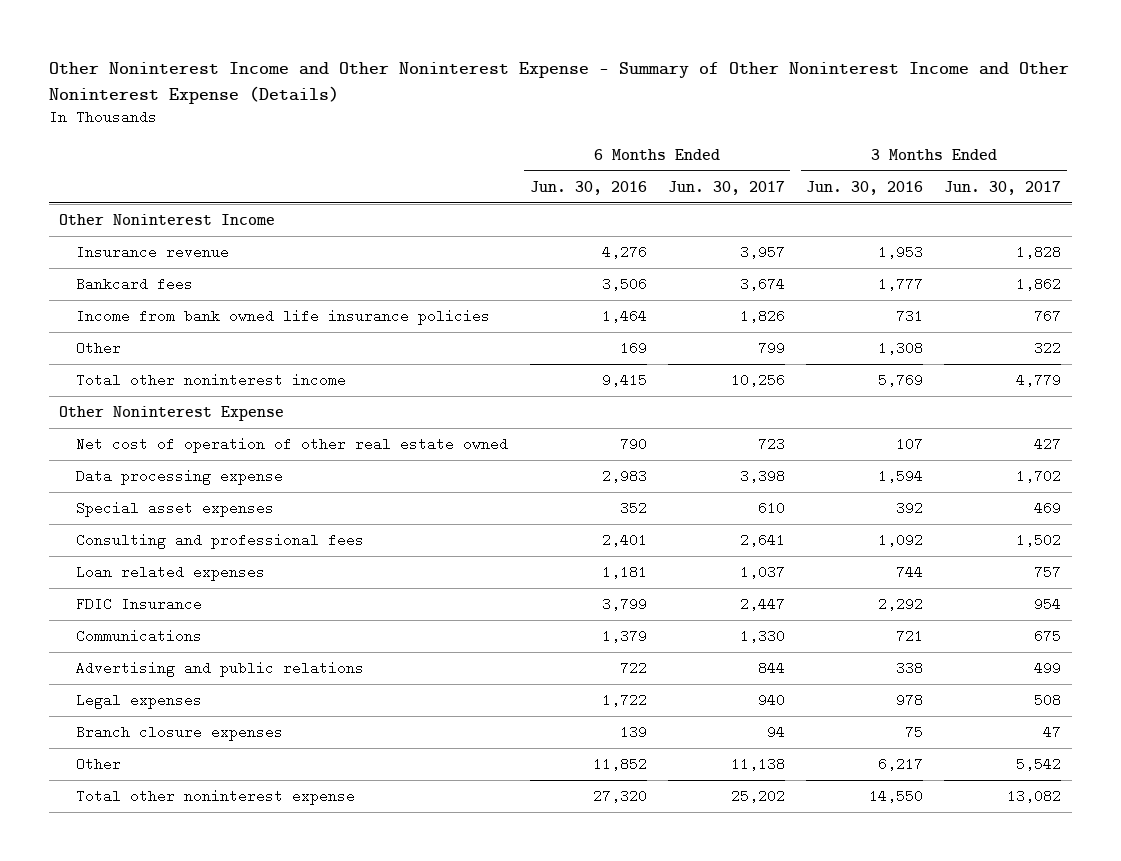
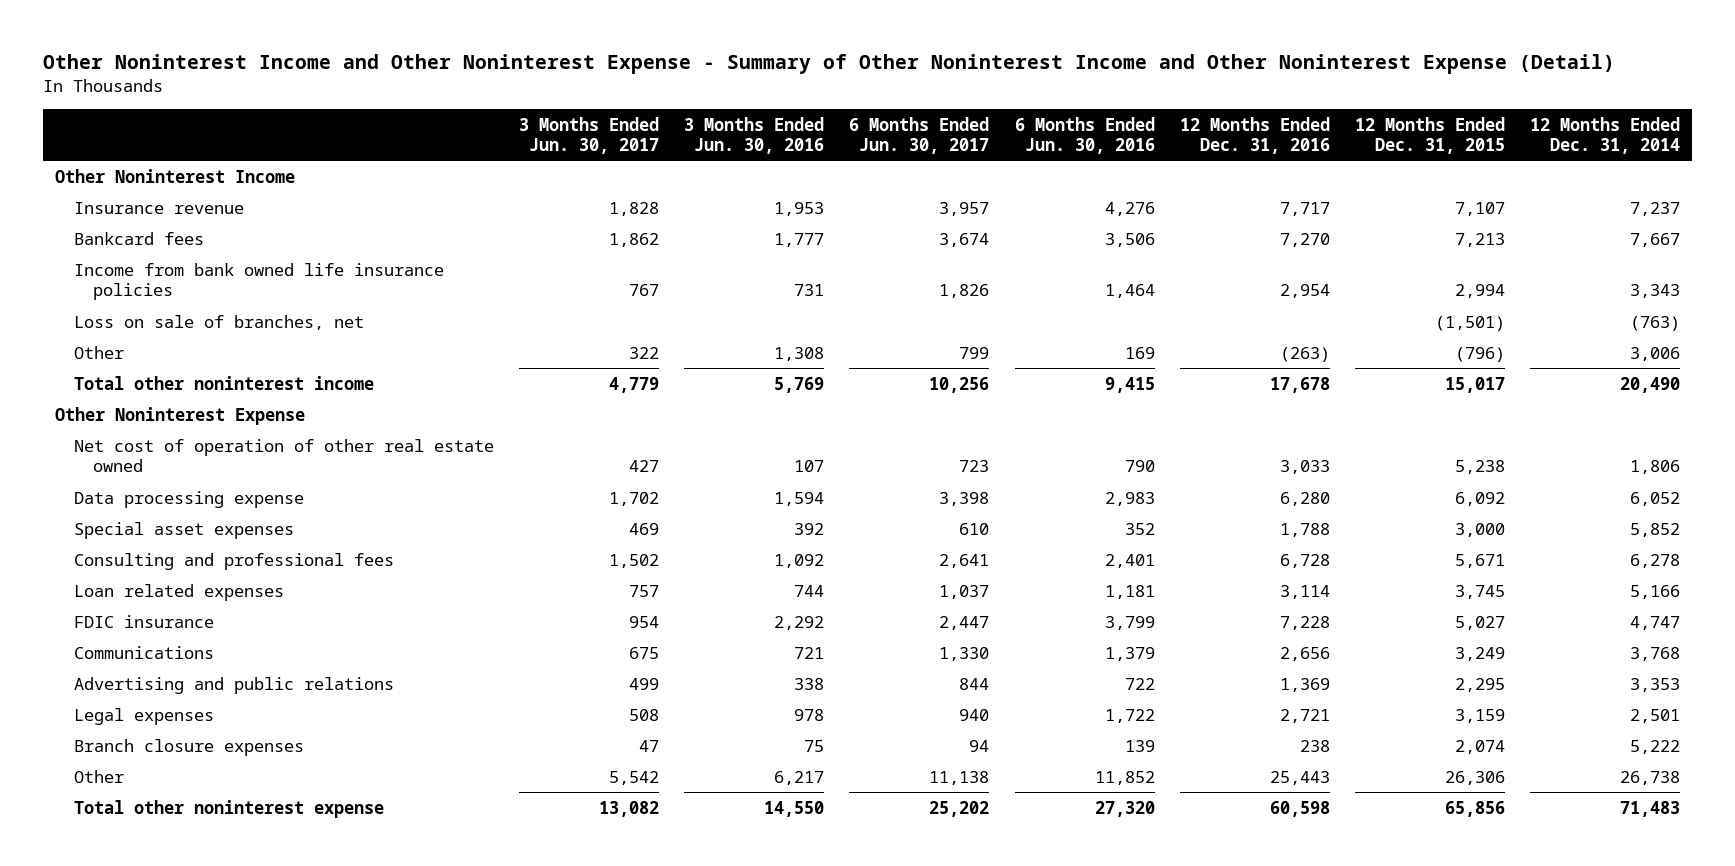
- Other Noninterest Income and Other Noninterest Expense - Summary of Other Noninterest Income and Other Noninterest Expense (Details)
+ Other Noninterest Income and Other Noninterest Expense - Summary of Other Noninterest Income and Other Noninterest Expense (Detail)
- | 6 Months Ended Jun. 30, 2016 | 6 Months Ended Jun. 30, 2017 | 3 Months Ended Jun. 30, 2016 | 3 Months Ended Jun. 30, 2017
+ | 3 Months Ended Jun. 30, 2017 | 3 Months Ended Jun. 30, 2016 | 6 Months Ended Jun. 30, 2017 | 6 Months Ended Jun. 30, 2016 | 12 Months Ended Dec. 31, 2016 | 12 Months Ended Dec. 31, 2015 | 12 Months Ended Dec. 31, 2014
+ Loss on sale of branches, net | | | | | | (1,501) | (763)
- FDIC Insurance | 3,799 | 2,447 | 2,292 | 954
+ FDIC insurance | 954 | 2,292 | 2,447 | 3,799 | 7,228 | 5,027 | 4,747

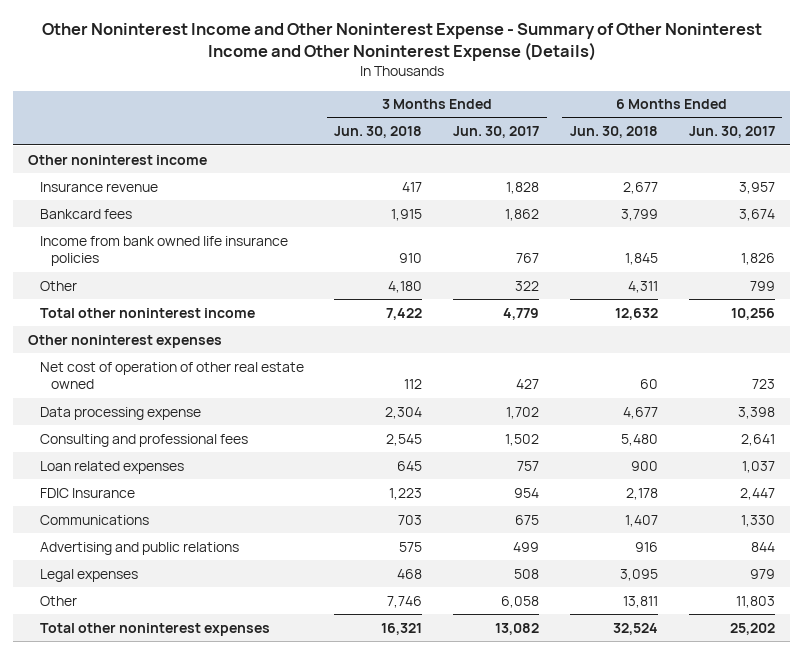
- Other Noninterest Income and Other Noninterest Expense - Summary of Other Noninterest Income and Other Noninterest Expense (Detail)
+ Other Noninterest Income and Other Noninterest Expense - Summary of Other Noninterest Income and Other Noninterest Expense (Details)
- | 3 Months Ended Jun. 30, 2017 | 3 Months Ended Jun. 30, 2016 | 6 Months Ended Jun. 30, 2017 | 6 Months Ended Jun. 30, 2016 | 12 Months Ended Dec. 31, 2016 | 12 Months Ended Dec. 31, 2015 | 12 Months Ended Dec. 31, 2014
+ | 3 Months Ended Jun. 30, 2018 | 3 Months Ended Jun. 30, 2017 | 6 Months Ended Jun. 30, 2018 | 6 Months Ended Jun. 30, 2017
- Other Noninterest Income
+ Other noninterest income
- Loss on sale of branches, net | | | | | | (1,501) | (763)
- Other Noninterest Expense
+ Other noninterest expenses
- Special asset expenses | 469 | 392 | 610 | 352 | 1,788 | 3,000 | 5,852
- FDIC insurance | 954 | 2,292 | 2,447 | 3,799 | 7,228 | 5,027 | 4,747
+ FDIC Insurance | 1,223 | 954 | 2,178 | 2,447
- Legal expenses | 508 | 978 | 940 | 1,722 | 2,721 | 3,159 | 2,501
- Branch closure expenses | 47 | 75 | 94 | 139 | 238 | 2,074 | 5,222
- Other | 5,542 | 6,217 | 11,138 | 11,852 | 25,443 | 26,306 | 26,738
- Total other noninterest expense | 13,082 | 14,550 | 25,202 | 27,320 | 60,598 | 65,856 | 71,483
+ Legal expenses | 468 | 508 | 3,095 | 979
+ Other | 7,746 | 6,058 | 13,811 | 11,803
+ Total other noninterest expenses | 16,321 | 13,082 | 32,524 | 25,202

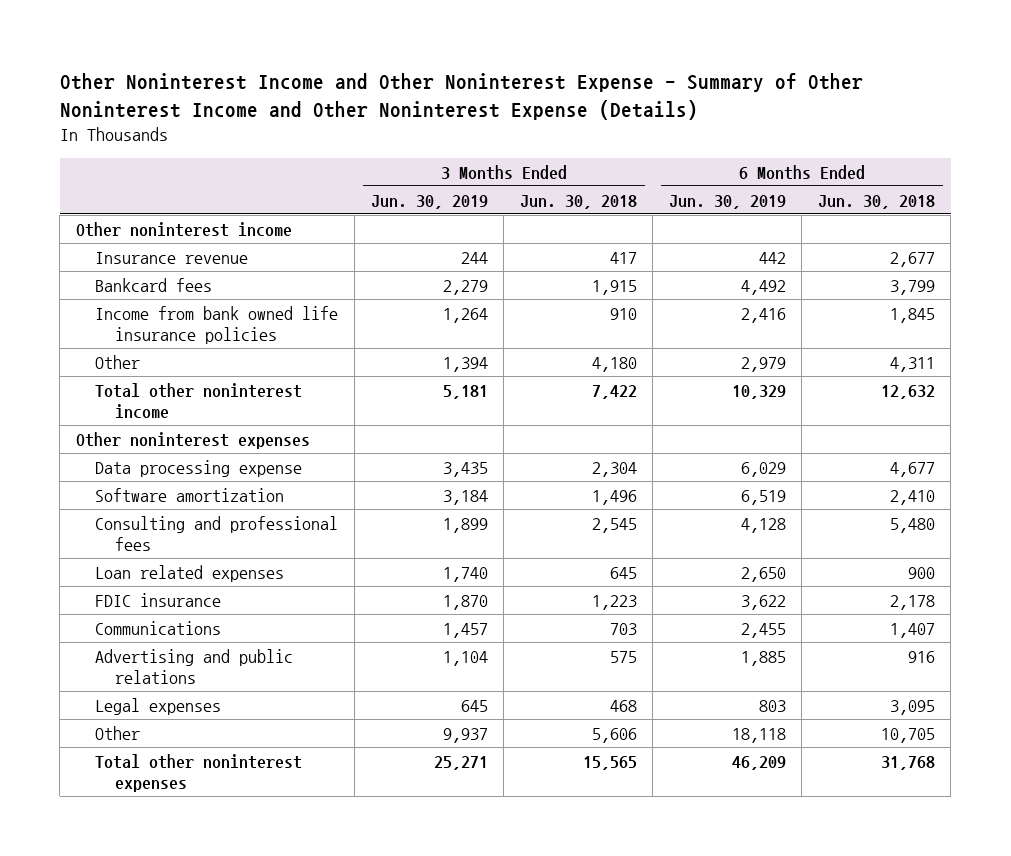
- | 3 Months Ended Jun. 30, 2018 | 3 Months Ended Jun. 30, 2017 | 6 Months Ended Jun. 30, 2018 | 6 Months Ended Jun. 30, 2017
+ | 3 Months Ended Jun. 30, 2019 | 3 Months Ended Jun. 30, 2018 | 6 Months Ended Jun. 30, 2019 | 6 Months Ended Jun. 30, 2018
- Net cost of operation of other real estate owned | 112 | 427 | 60 | 723
+ Software amortization | 3,184 | 1,496 | 6,519 | 2,410
- FDIC Insurance | 1,223 | 954 | 2,178 | 2,447
+ FDIC insurance | 1,870 | 1,223 | 3,622 | 2,178
- Other | 7,746 | 6,058 | 13,811 | 11,803
- Total other noninterest expenses | 16,321 | 13,082 | 32,524 | 25,202
+ Other | 9,937 | 5,606 | 18,118 | 10,705
+ Total other noninterest expenses | 25,271 | 15,565 | 46,209 | 31,768

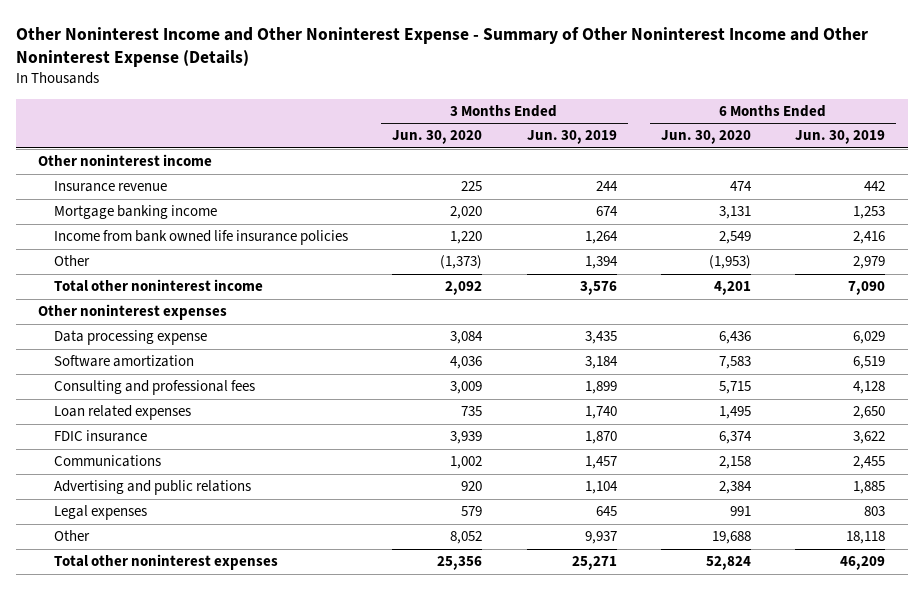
- | 3 Months Ended Jun. 30, 2019 | 3 Months Ended Jun. 30, 2018 | 6 Months Ended Jun. 30, 2019 | 6 Months Ended Jun. 30, 2018
+ | 3 Months Ended Jun. 30, 2020 | 3 Months Ended Jun. 30, 2019 | 6 Months Ended Jun. 30, 2020 | 6 Months Ended Jun. 30, 2019
- Bankcard fees | 2,279 | 1,915 | 4,492 | 3,799
+ Mortgage banking income | 2,020 | 674 | 3,131 | 1,253
- Total other noninterest income | 5,181 | 7,422 | 10,329 | 12,632
+ Total other noninterest income | 2,092 | 3,576 | 4,201 | 7,090

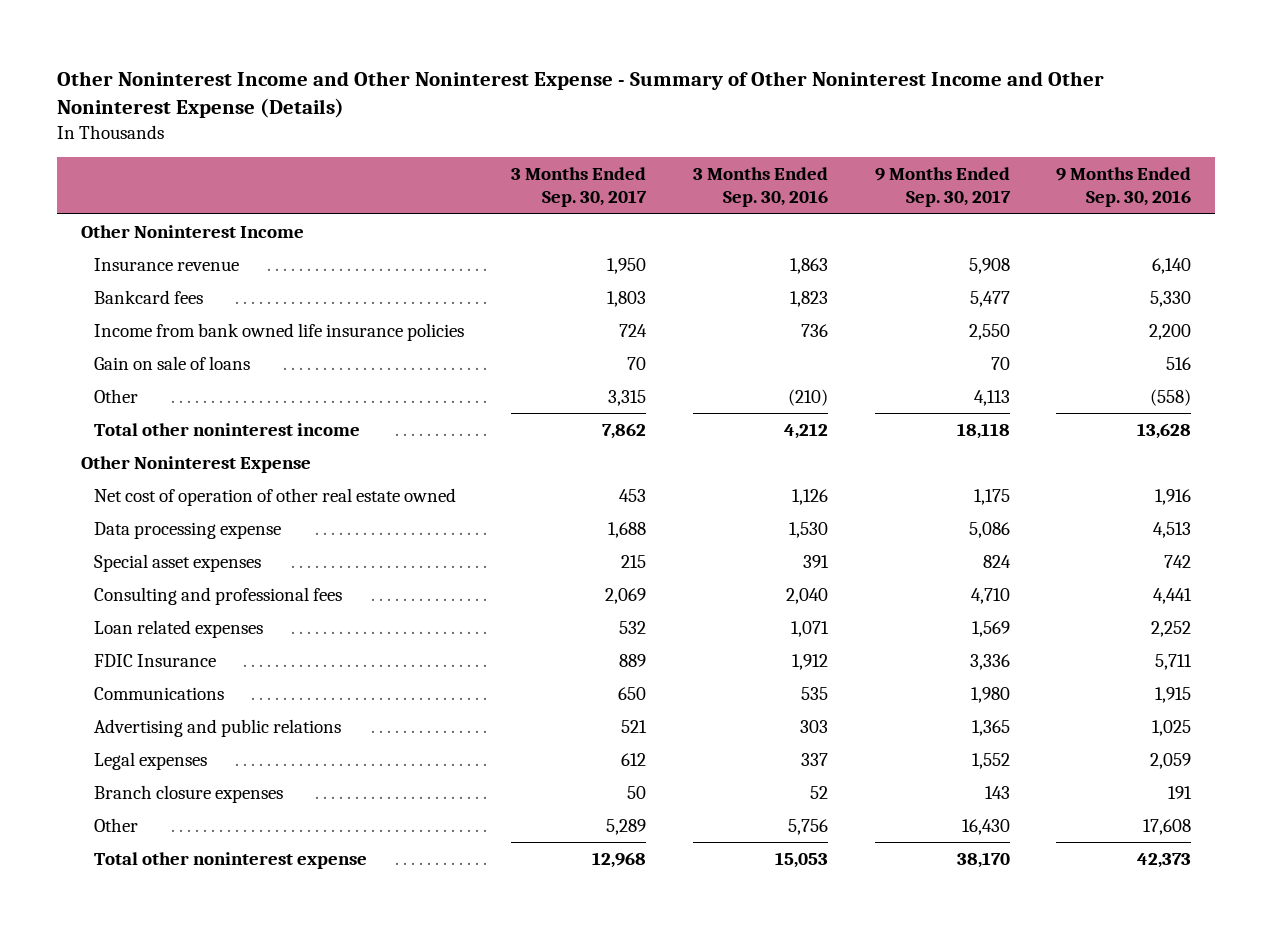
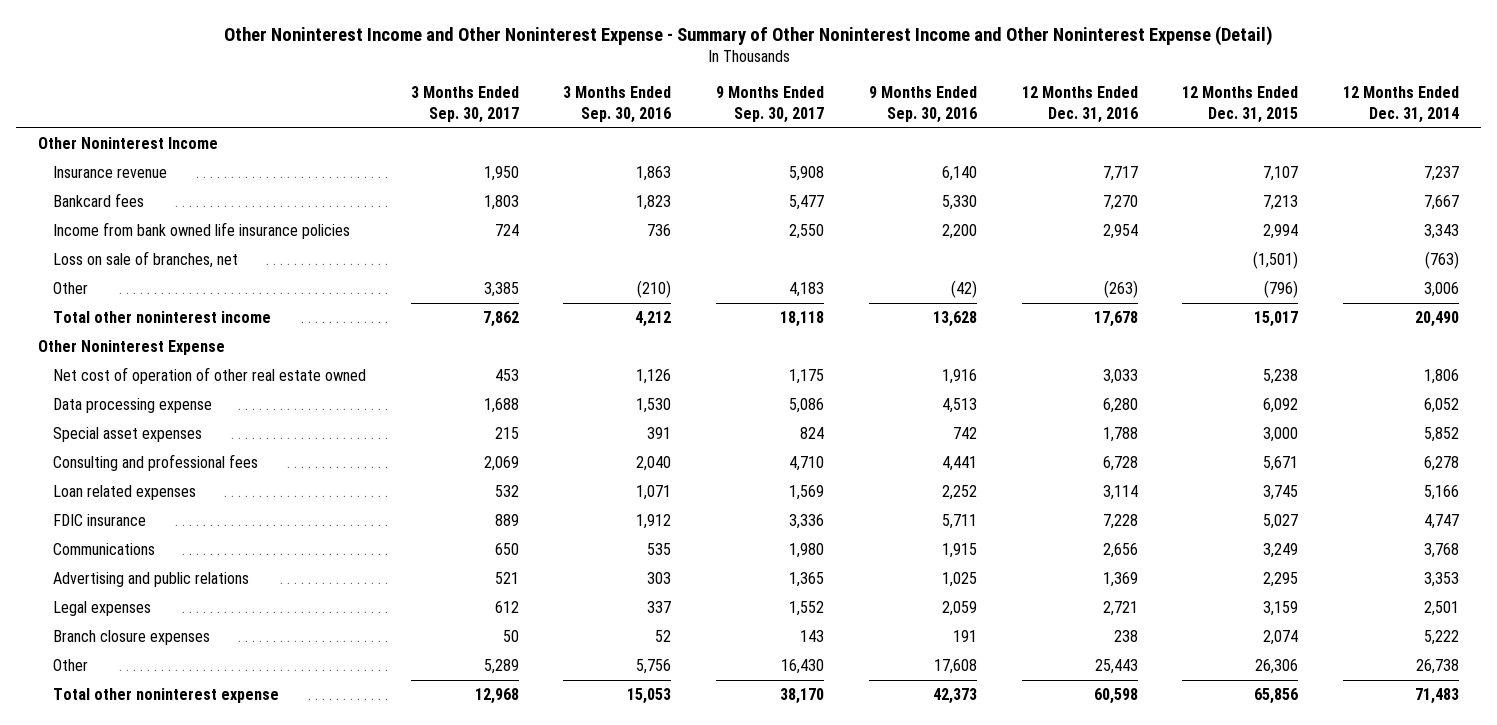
- Other Noninterest Income and Other Noninterest Expense - Summary of Other Noninterest Income and Other Noninterest Expense (Details)
+ Other Noninterest Income and Other Noninterest Expense - Summary of Other Noninterest Income and Other Noninterest Expense (Detail)
- | 3 Months Ended Sep. 30, 2017 | 3 Months Ended Sep. 30, 2016 | 9 Months Ended Sep. 30, 2017 | 9 Months Ended Sep. 30, 2016
+ | 3 Months Ended Sep. 30, 2017 | 3 Months Ended Sep. 30, 2016 | 9 Months Ended Sep. 30, 2017 | 9 Months Ended Sep. 30, 2016 | 12 Months Ended Dec. 31, 2016 | 12 Months Ended Dec. 31, 2015 | 12 Months Ended Dec. 31, 2014
- Gain on sale of loans | 70 | | 70 | 516
- Other | 3,315 | (210) | 4,113 | (558)
+ Loss on sale of branches, net | | | | | | (1,501) | (763)
+ Other | 3,385 | (210) | 4,183 | (42) | (263) | (796) | 3,006
- FDIC Insurance | 889 | 1,912 | 3,336 | 5,711
+ FDIC insurance | 889 | 1,912 | 3,336 | 5,711 | 7,228 | 5,027 | 4,747

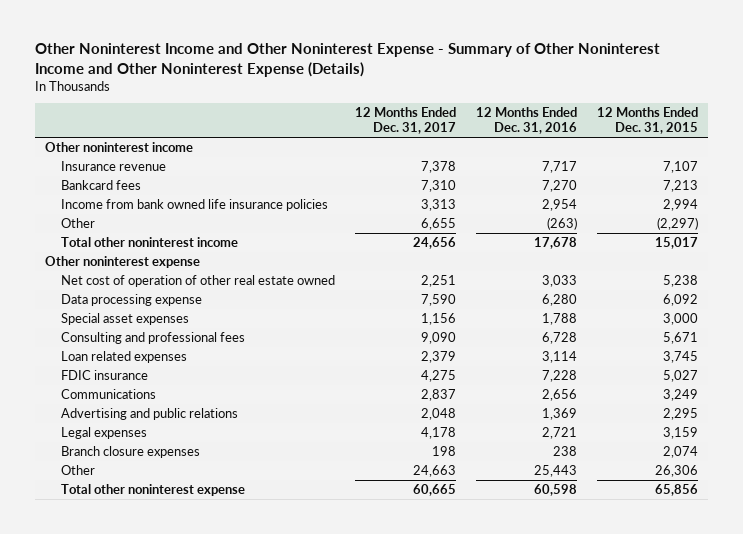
- Other Noninterest Income and Other Noninterest Expense - Summary of Other Noninterest Income and Other Noninterest Expense (Detail)
+ Other Noninterest Income and Other Noninterest Expense - Summary of Other Noninterest Income and Other Noninterest Expense (Details)
- | 3 Months Ended Sep. 30, 2017 | 3 Months Ended Sep. 30, 2016 | 9 Months Ended Sep. 30, 2017 | 9 Months Ended Sep. 30, 2016 | 12 Months Ended Dec. 31, 2016 | 12 Months Ended Dec. 31, 2015 | 12 Months Ended Dec. 31, 2014
+ | 12 Months Ended Dec. 31, 2017 | 12 Months Ended Dec. 31, 2016 | 12 Months Ended Dec. 31, 2015
- Other Noninterest Income
+ Other noninterest income
- Loss on sale of branches, net | | | | | | (1,501) | (763)
- Other | 3,385 | (210) | 4,183 | (42) | (263) | (796) | 3,006
+ Other | 6,655 | (263) | (2,297)
- Other Noninterest Expense
+ Other noninterest expense

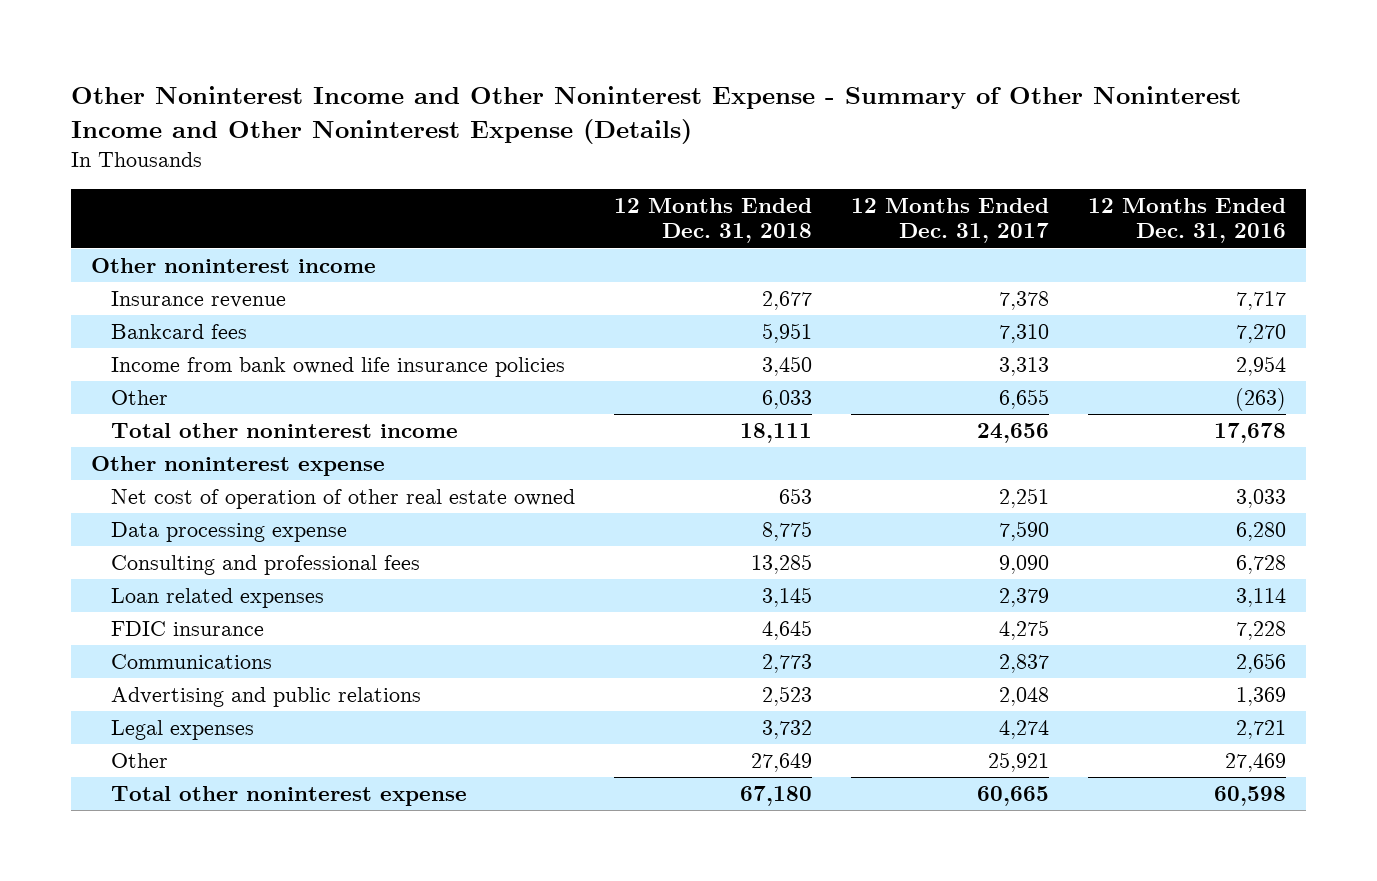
- | 12 Months Ended Dec. 31, 2017 | 12 Months Ended Dec. 31, 2016 | 12 Months Ended Dec. 31, 2015
+ | 12 Months Ended Dec. 31, 2018 | 12 Months Ended Dec. 31, 2017 | 12 Months Ended Dec. 31, 2016
- Special asset expenses | 1,156 | 1,788 | 3,000
- Legal expenses | 4,178 | 2,721 | 3,159
- Branch closure expenses | 198 | 238 | 2,074
- Other | 24,663 | 25,443 | 26,306
+ Legal expenses | 3,732 | 4,274 | 2,721
+ Other | 27,649 | 25,921 | 27,469

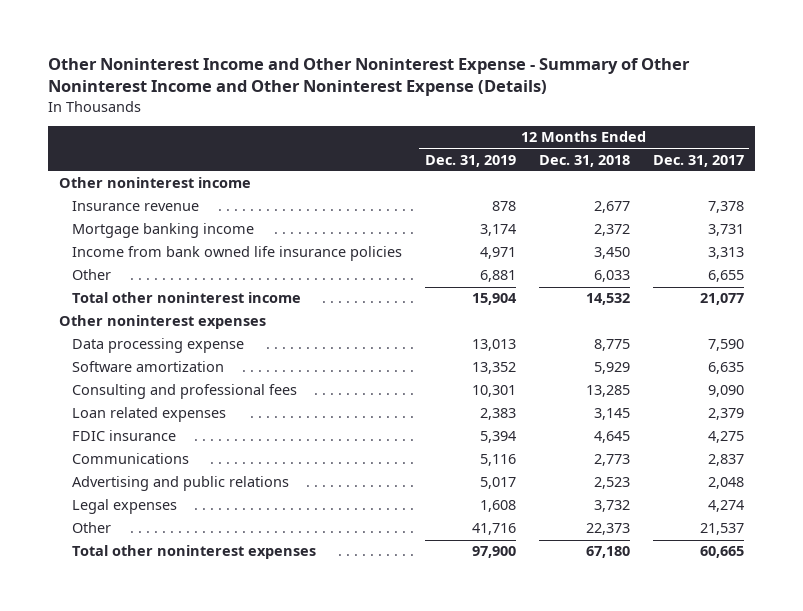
- | 12 Months Ended Dec. 31, 2018 | 12 Months Ended Dec. 31, 2017 | 12 Months Ended Dec. 31, 2016
+ | 12 Months Ended Dec. 31, 2019 | 12 Months Ended Dec. 31, 2018 | 12 Months Ended Dec. 31, 2017
- Bankcard fees | 5,951 | 7,310 | 7,270
+ Mortgage banking income | 3,174 | 2,372 | 3,731
- Total other noninterest income | 18,111 | 24,656 | 17,678
- Other noninterest expense
- Net cost of operation of other real estate owned | 653 | 2,251 | 3,033
+ Total other noninterest income | 15,904 | 14,532 | 21,077
+ Other noninterest expenses
+ Software amortization | 13,352 | 5,929 | 6,635
- Other | 27,649 | 25,921 | 27,469
- Total other noninterest expense | 67,180 | 60,665 | 60,598
+ Other | 41,716 | 22,373 | 21,537
+ Total other noninterest expenses | 97,900 | 67,180 | 60,665

